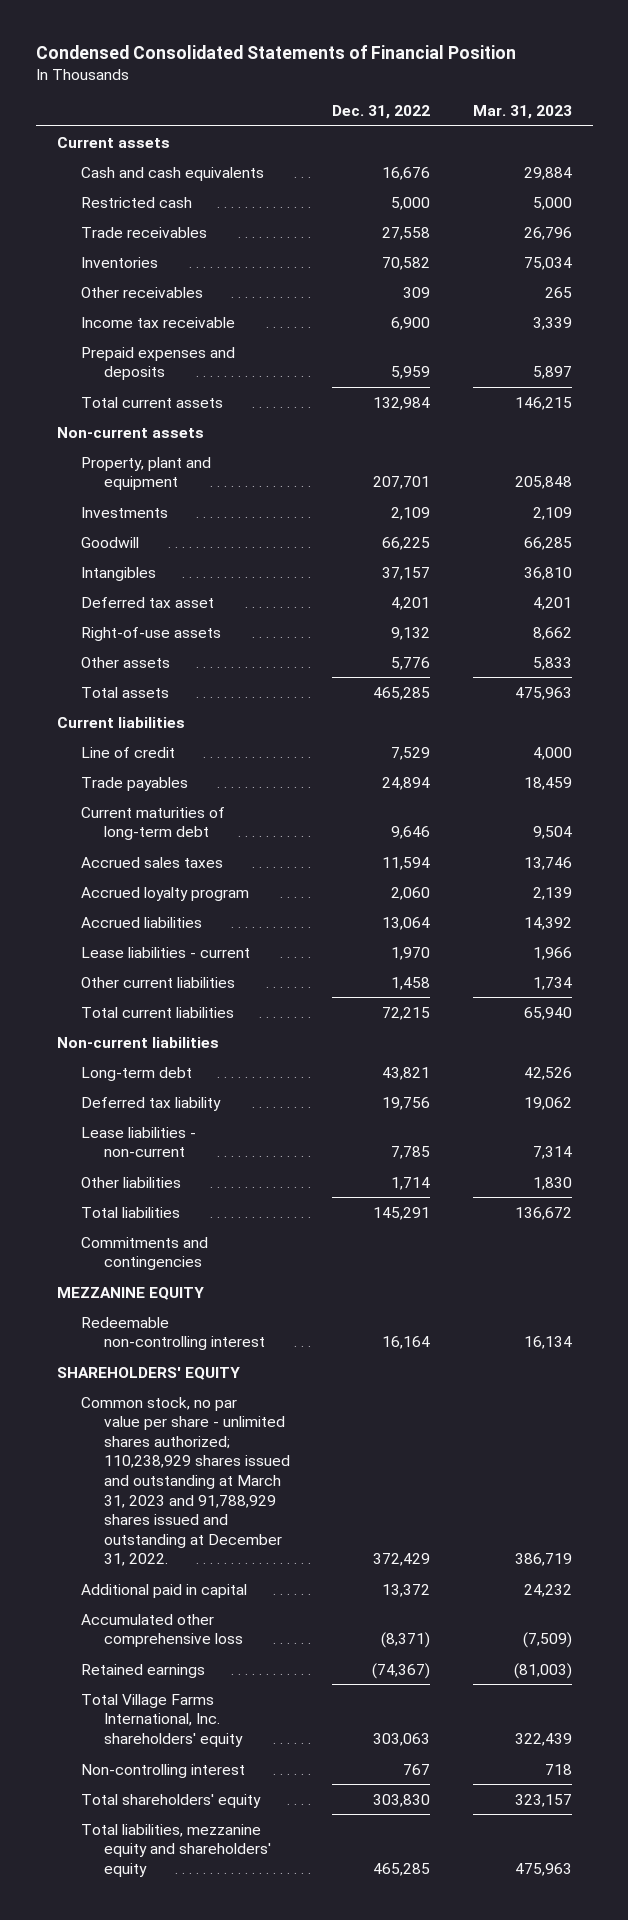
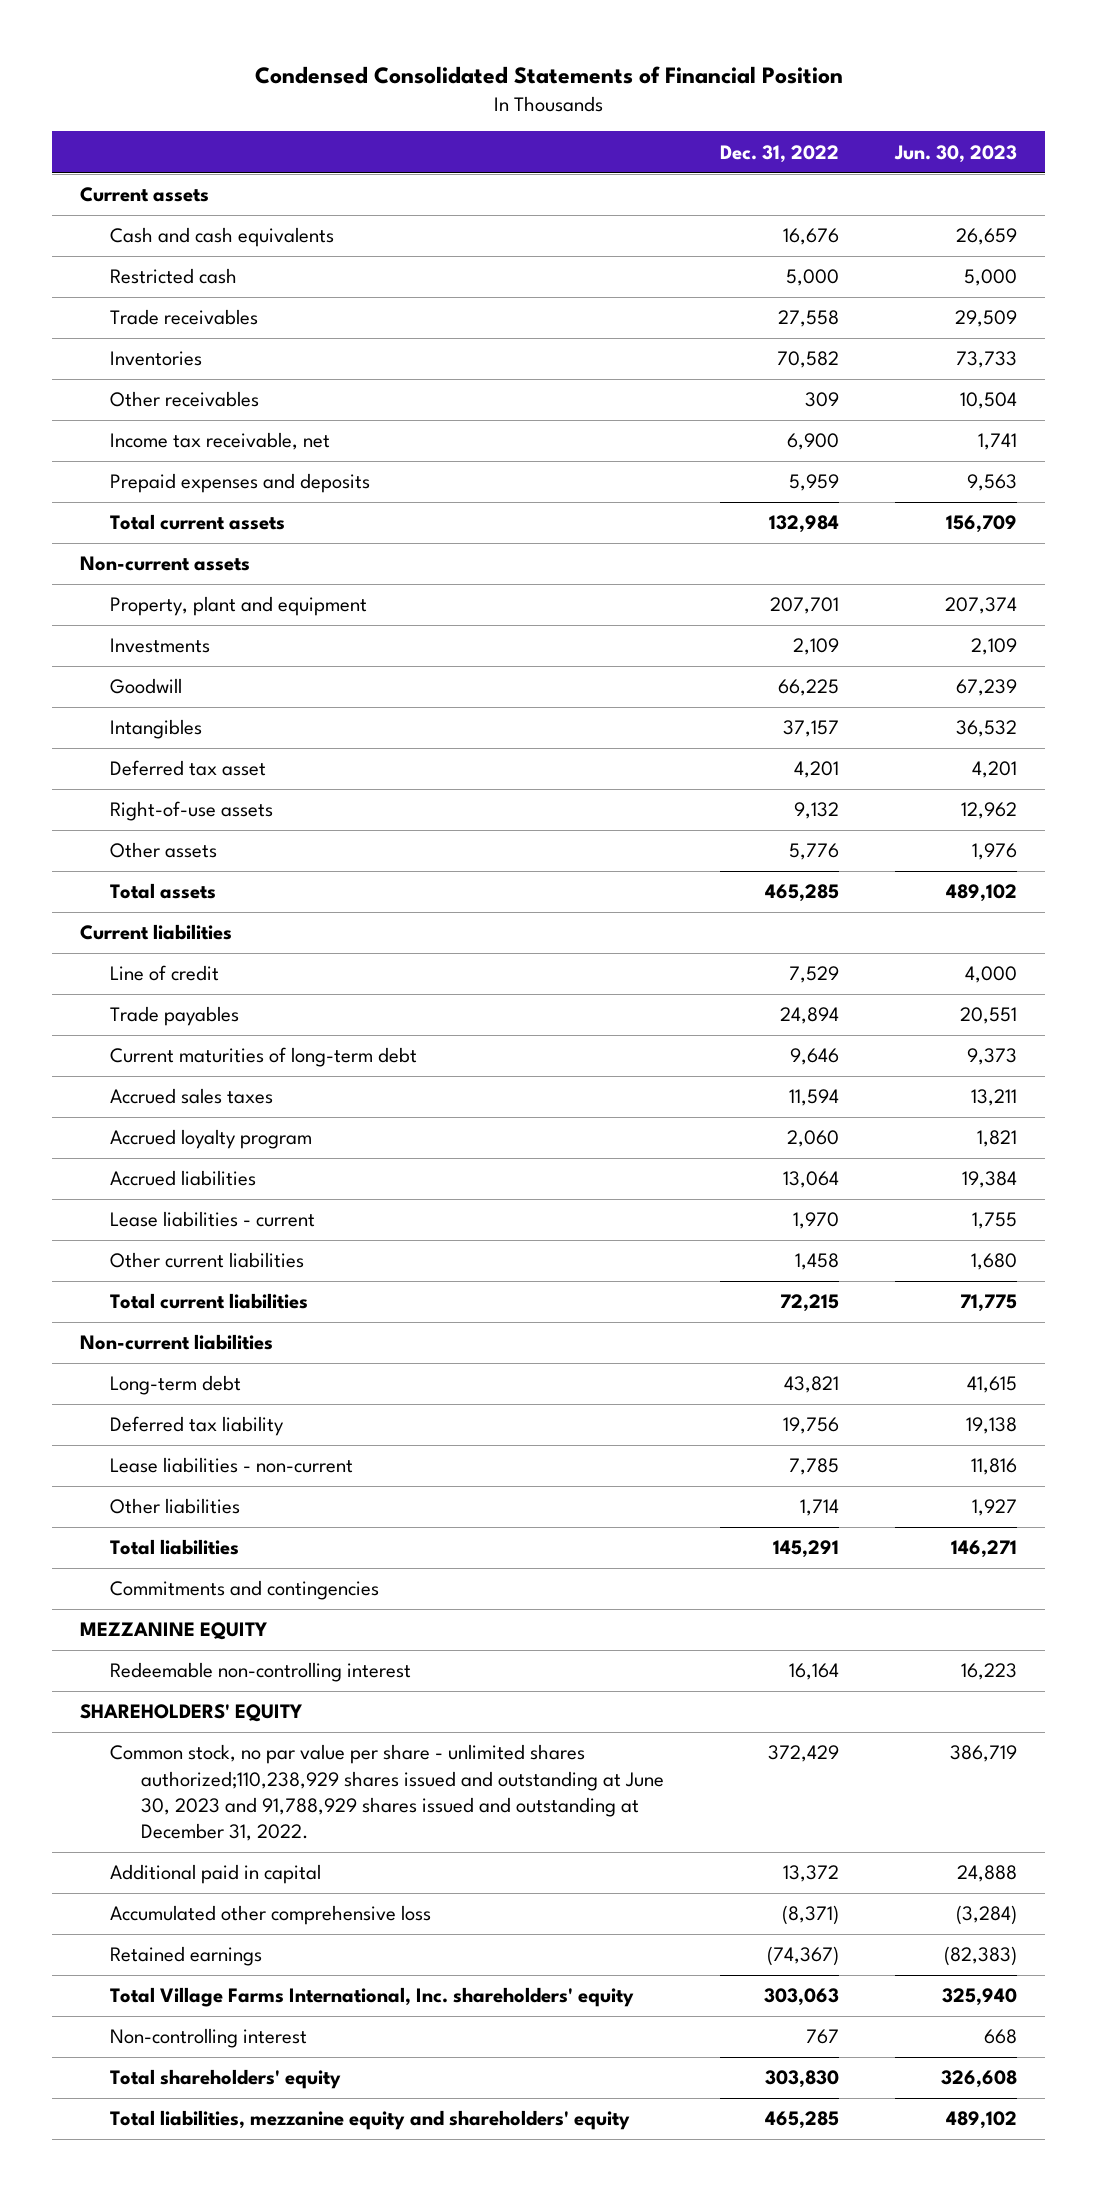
- | Dec. 31, 2022 | Mar. 31, 2023
+ | Dec. 31, 2022 | Jun. 30, 2023
- Income tax receivable | 6,900 | 3,339
+ Income tax receivable, net | 6,900 | 1,741
- Common stock, no par value per share - unlimited shares authorized; 110,238,929 shares issued and outstanding at March 31, 2023 and 91,788,929 shares issued and outstanding at December 31, 2022. | 372,429 | 386,719
+ Common stock, no par value per share - unlimited shares authorized;110,238,929 shares issued and outstanding at June 30, 2023 and 91,788,929 shares issued and outstanding at December 31, 2022. | 372,429 | 386,719

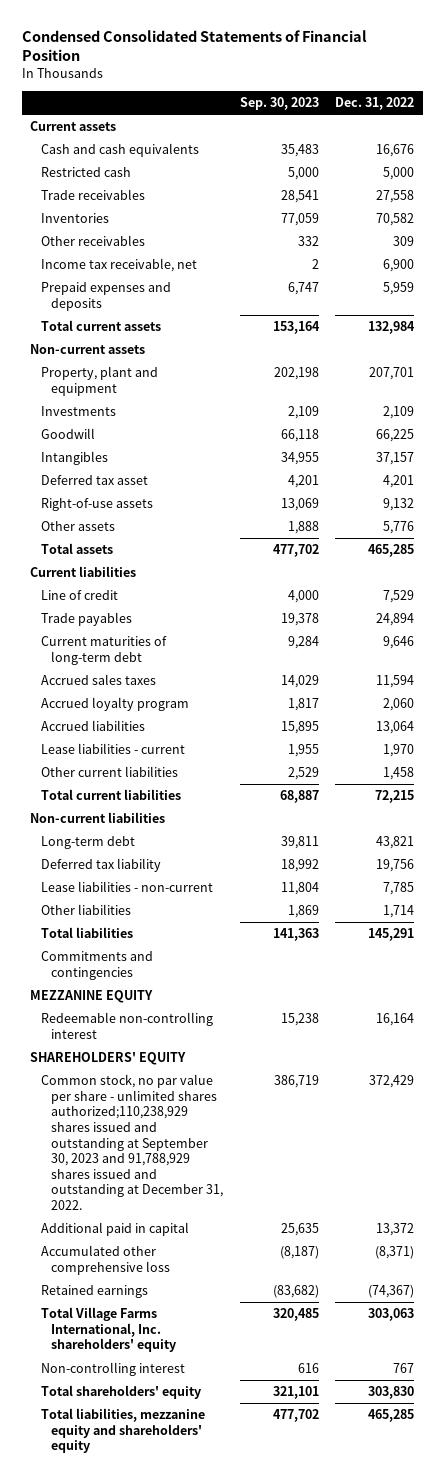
- | Dec. 31, 2022 | Jun. 30, 2023
+ | Sep. 30, 2023 | Dec. 31, 2022
- Common stock, no par value per share - unlimited shares authorized;110,238,929 shares issued and outstanding at June 30, 2023 and 91,788,929 shares issued and outstanding at December 31, 2022. | 372,429 | 386,719
+ Common stock, no par value per share - unlimited shares authorized;110,238,929 shares issued and outstanding at September 30, 2023 and 91,788,929 shares issued and outstanding at December 31, 2022. | 386,719 | 372,429

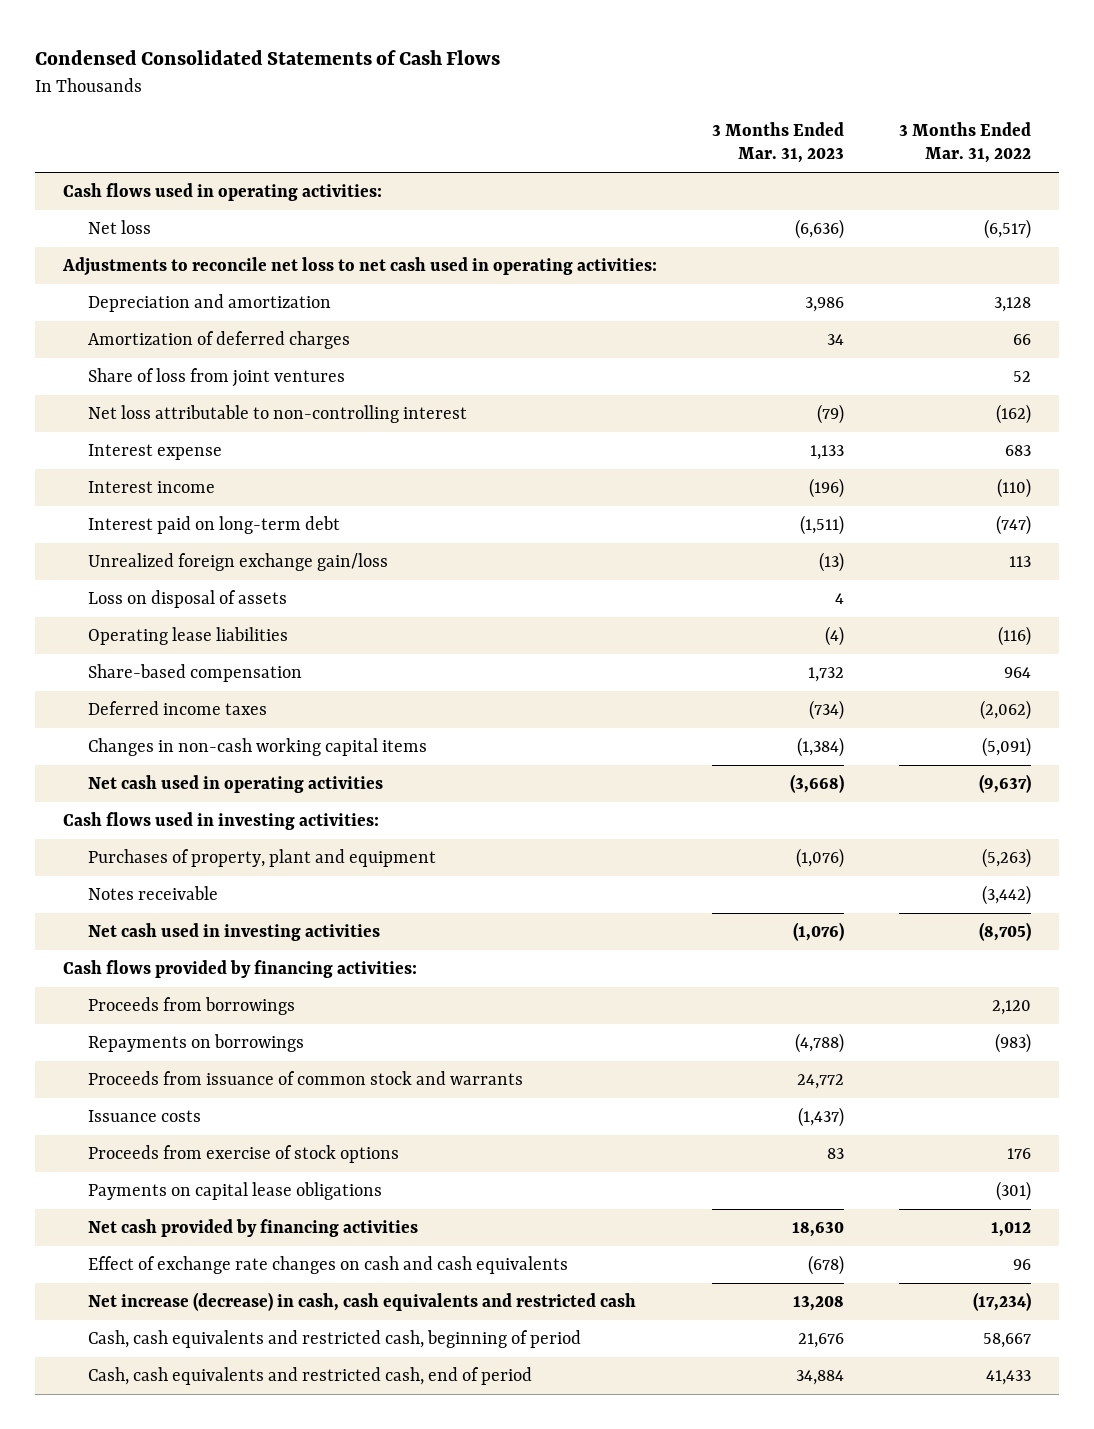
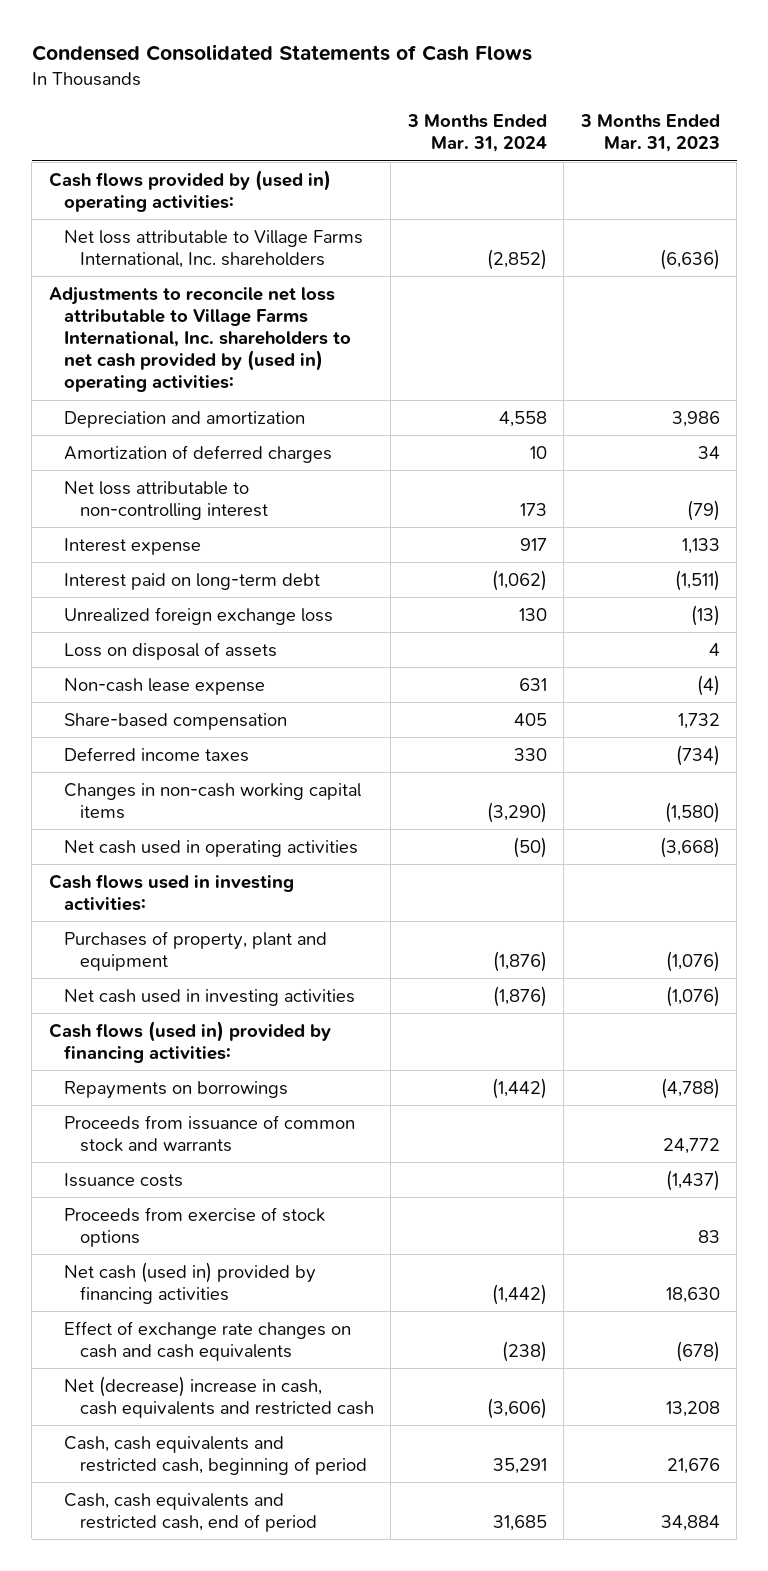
- | 3 Months Ended Mar. 31, 2023 | 3 Months Ended Mar. 31, 2022
+ | 3 Months Ended Mar. 31, 2024 | 3 Months Ended Mar. 31, 2023
- Cash flows used in operating activities:
- Net loss | (6,636) | (6,517)
- Adjustments to reconcile net loss to net cash used in operating activities:
+ Cash flows provided by (used in) operating activities:
+ Net loss attributable to Village Farms International, Inc. shareholders | (2,852) | (6,636)
+ Adjustments to reconcile net loss attributable to Village Farms International, Inc. shareholders to net cash provided by (used in) operating activities:
- Share of loss from joint ventures | | 52
- Interest income | (196) | (110)
- Unrealized foreign exchange gain/loss | (13) | 113
+ Unrealized foreign exchange loss | 130 | (13)
- Operating lease liabilities | (4) | (116)
+ Non-cash lease expense | 631 | (4)
- Changes in non-cash working capital items | (1,384) | (5,091)
+ Changes in non-cash working capital items | (3,290) | (1,580)
- Notes receivable | | (3,442)
- Cash flows provided by financing activities:
- Proceeds from borrowings | | 2,120
+ Cash flows (used in) provided by financing activities:
- Payments on capital lease obligations | | (301)
- Net cash provided by financing activities | 18,630 | 1,012
+ Net cash (used in) provided by financing activities | (1,442) | 18,630
- Net increase (decrease) in cash, cash equivalents and restricted cash | 13,208 | (17,234)
+ Net (decrease) increase in cash, cash equivalents and restricted cash | (3,606) | 13,208

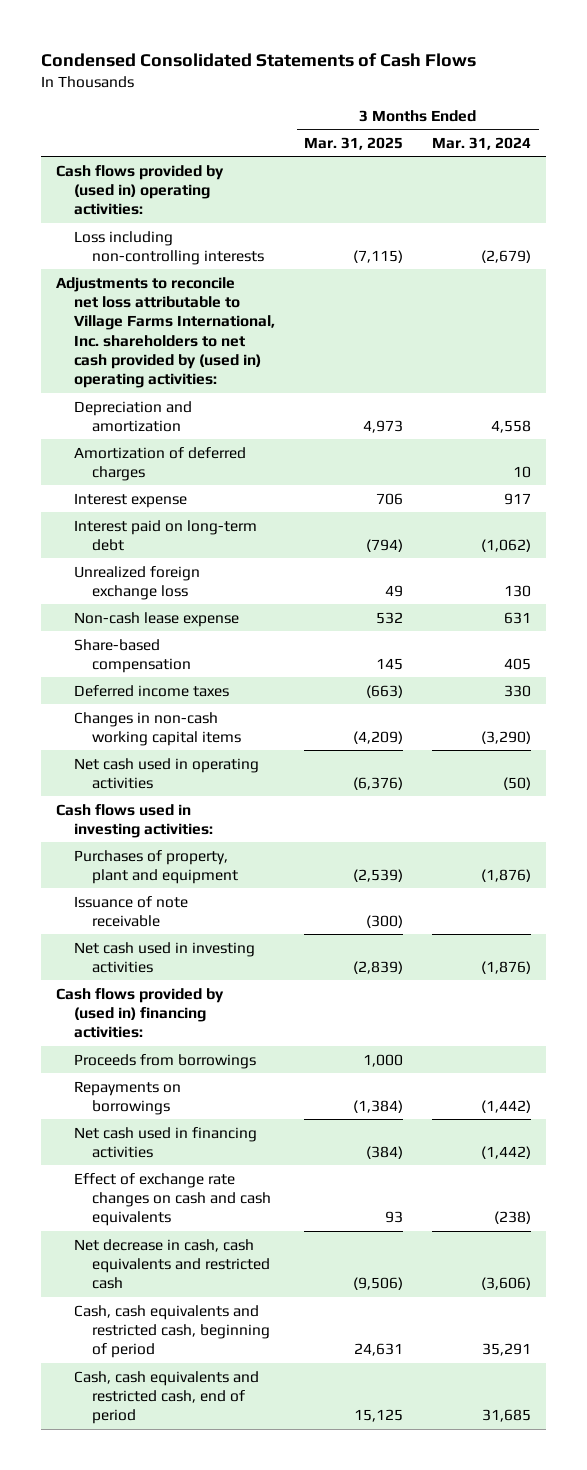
- | 3 Months Ended Mar. 31, 2024 | 3 Months Ended Mar. 31, 2023
+ | 3 Months Ended Mar. 31, 2025 | 3 Months Ended Mar. 31, 2024
- Net loss attributable to Village Farms International, Inc. shareholders | (2,852) | (6,636)
+ Loss including non-controlling interests | (7,115) | (2,679)
- Net loss attributable to non-controlling interest | 173 | (79)
- Loss on disposal of assets | | 4
+ Issuance of note receivable | (300) |
- Cash flows (used in) provided by financing activities:
+ Cash flows provided by (used in) financing activities:
+ Proceeds from borrowings | 1,000 |
- Proceeds from issuance of common stock and warrants | | 24,772
- Issuance costs | | (1,437)
- Proceeds from exercise of stock options | | 83
- Net cash (used in) provided by financing activities | (1,442) | 18,630
+ Net cash used in financing activities | (384) | (1,442)
- Net (decrease) increase in cash, cash equivalents and restricted cash | (3,606) | 13,208
+ Net decrease in cash, cash equivalents and restricted cash | (9,506) | (3,606)

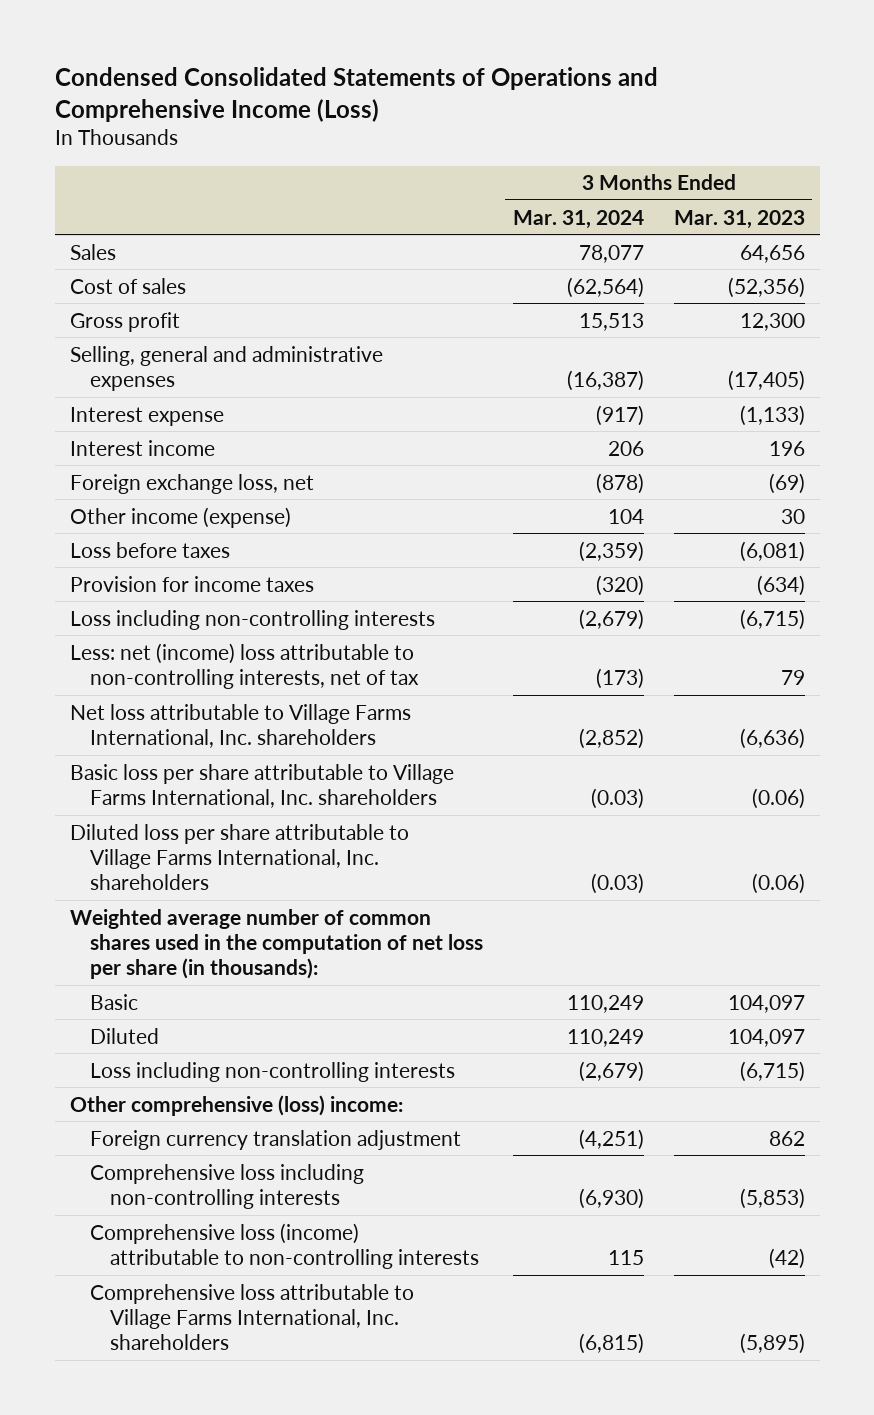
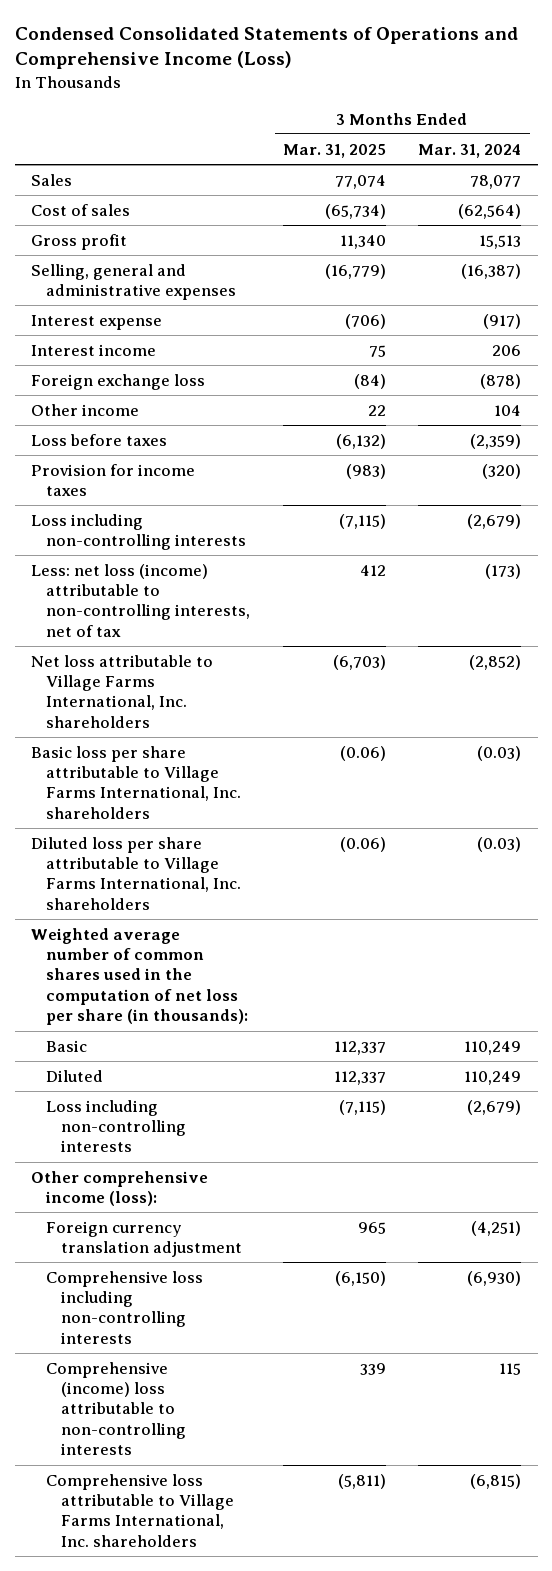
- | 3 Months Ended Mar. 31, 2024 | 3 Months Ended Mar. 31, 2023
+ | 3 Months Ended Mar. 31, 2025 | 3 Months Ended Mar. 31, 2024
- Foreign exchange loss, net | (878) | (69)
- Other income (expense) | 104 | 30
+ Foreign exchange loss | (84) | (878)
+ Other income | 22 | 104
- Less: net (income) loss attributable to non-controlling interests, net of tax | (173) | 79
+ Less: net loss (income) attributable to non-controlling interests, net of tax | 412 | (173)
- Other comprehensive (loss) income:
+ Other comprehensive income (loss):
- Comprehensive loss (income) attributable to non-controlling interests | 115 | (42)
+ Comprehensive (income) loss attributable to non-controlling interests | 339 | 115

